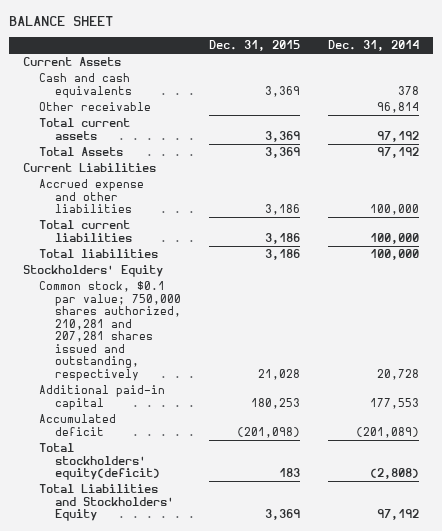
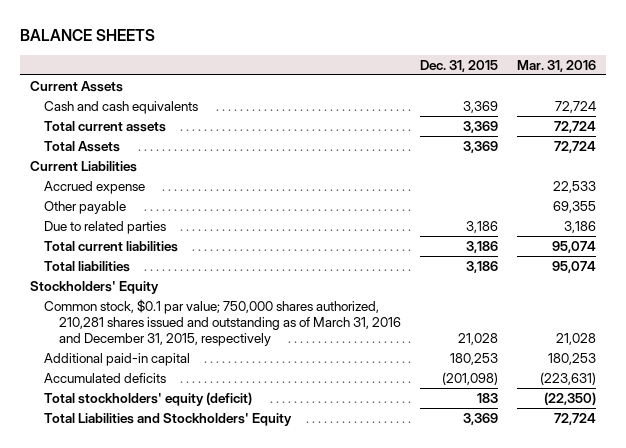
- BALANCE SHEET
+ BALANCE SHEETS
- | Dec. 31, 2015 | Dec. 31, 2014
+ | Dec. 31, 2015 | Mar. 31, 2016
- Other receivable | | 96,814
- Accrued expense and other liabilities | 3,186 | 100,000
+ Accrued expense | | 22,533
+ Other payable | | 69,355
+ Due to related parties | 3,186 | 3,186
- Common stock, $0.1 par value; 750,000 shares authorized, 210,281 and 207,281 shares issued and outstanding, respectively | 21,028 | 20,728
+ Common stock, $0.1 par value; 750,000 shares authorized, 210,281 shares issued and outstanding as of March 31, 2016 and December 31, 2015, respectively | 21,028 | 21,028
- Accumulated deficit | (201,098) | (201,089)
- Total stockholders' equity(deficit) | 183 | (2,808)
+ Accumulated deficits | (201,098) | (223,631)
+ Total stockholders' equity (deficit) | 183 | (22,350)

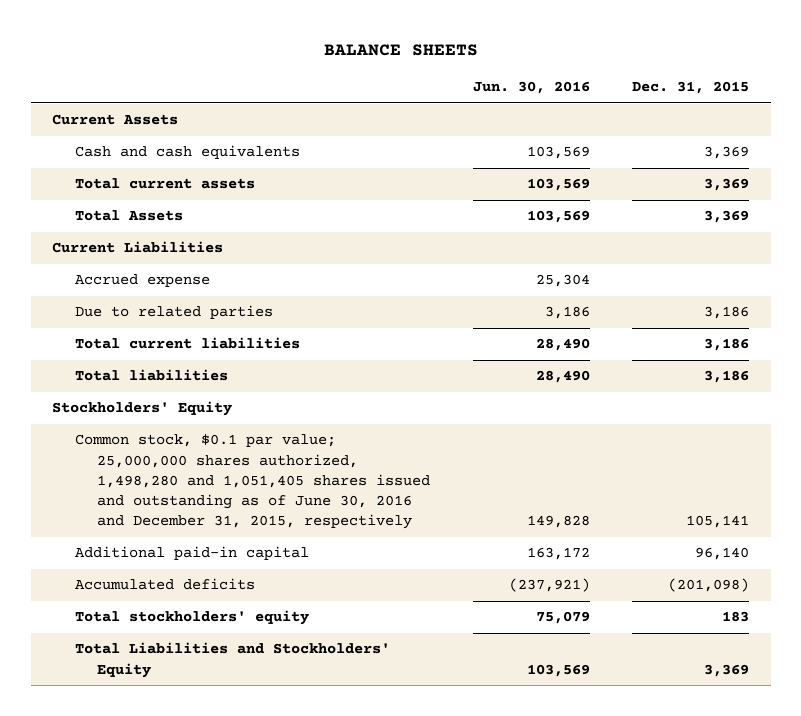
- | Dec. 31, 2015 | Mar. 31, 2016
+ | Jun. 30, 2016 | Dec. 31, 2015
- Other payable | | 69,355
- Common stock, $0.1 par value; 750,000 shares authorized, 210,281 shares issued and outstanding as of March 31, 2016 and December 31, 2015, respectively | 21,028 | 21,028
- Additional paid-in capital | 180,253 | 180,253
+ Common stock, $0.1 par value; 25,000,000 shares authorized, 1,498,280 and 1,051,405 shares issued and outstanding as of June 30, 2016 and December 31, 2015, respectively | 149,828 | 105,141
+ Additional paid-in capital | 163,172 | 96,140
- Total stockholders' equity (deficit) | 183 | (22,350)
+ Total stockholders' equity | 75,079 | 183

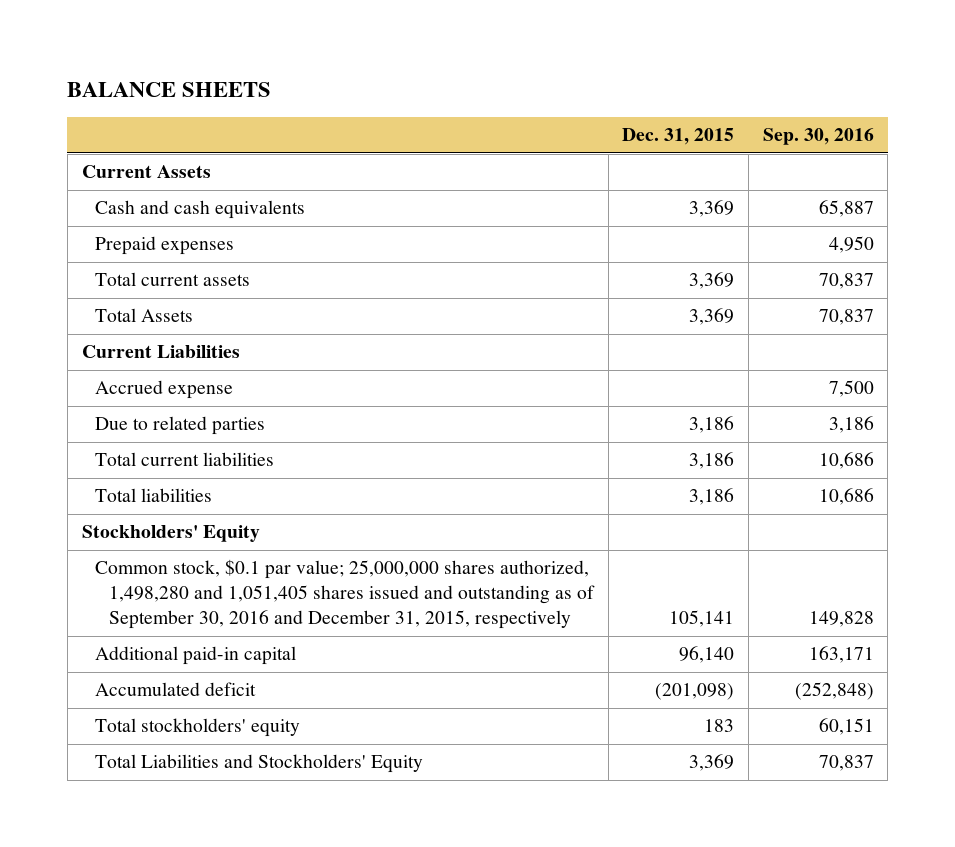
- | Jun. 30, 2016 | Dec. 31, 2015
+ | Dec. 31, 2015 | Sep. 30, 2016
+ Prepaid expenses | | 4,950
- Common stock, $0.1 par value; 25,000,000 shares authorized, 1,498,280 and 1,051,405 shares issued and outstanding as of June 30, 2016 and December 31, 2015, respectively | 149,828 | 105,141
+ Common stock, $0.1 par value; 25,000,000 shares authorized, 1,498,280 and 1,051,405 shares issued and outstanding as of September 30, 2016 and December 31, 2015, respectively | 105,141 | 149,828
- Accumulated deficits | (237,921) | (201,098)
+ Accumulated deficit | (201,098) | (252,848)

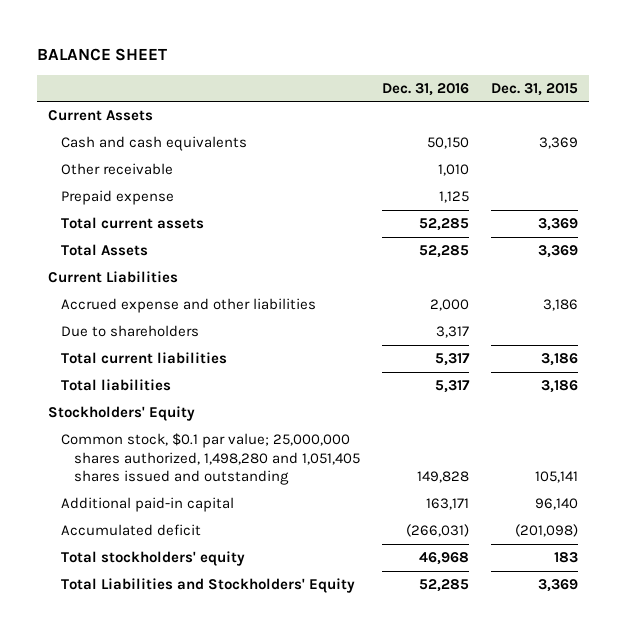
- BALANCE SHEETS
+ BALANCE SHEET
- | Dec. 31, 2015 | Sep. 30, 2016
+ | Dec. 31, 2016 | Dec. 31, 2015
- Prepaid expenses | | 4,950
+ Other receivable | 1,010 |
+ Prepaid expense | 1,125 |
- Accrued expense | | 7,500
- Due to related parties | 3,186 | 3,186
+ Accrued expense and other liabilities | 2,000 | 3,186
+ Due to shareholders | 3,317 |
- Common stock, $0.1 par value; 25,000,000 shares authorized, 1,498,280 and 1,051,405 shares issued and outstanding as of September 30, 2016 and December 31, 2015, respectively | 105,141 | 149,828
+ Common stock, $0.1 par value; 25,000,000 shares authorized, 1,498,280 and 1,051,405 shares issued and outstanding | 149,828 | 105,141

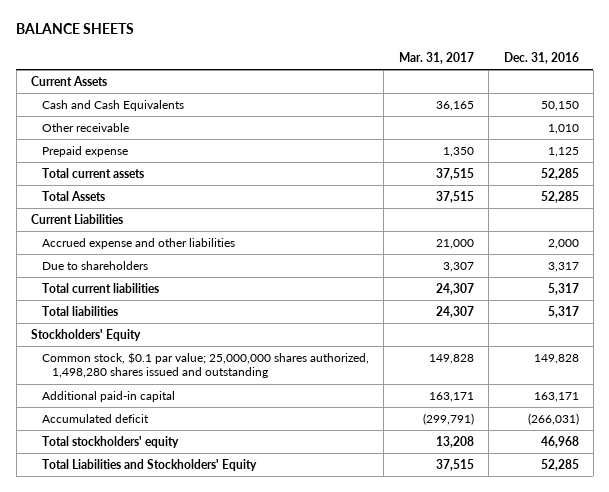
- BALANCE SHEET
+ BALANCE SHEETS
- | Dec. 31, 2016 | Dec. 31, 2015
+ | Mar. 31, 2017 | Dec. 31, 2016
- Cash and cash equivalents | 50,150 | 3,369
+ Cash and Cash Equivalents | 36,165 | 50,150
- Common stock, $0.1 par value; 25,000,000 shares authorized, 1,498,280 and 1,051,405 shares issued and outstanding | 149,828 | 105,141
+ Common stock, $0.1 par value; 25,000,000 shares authorized, 1,498,280 shares issued and outstanding | 149,828 | 149,828

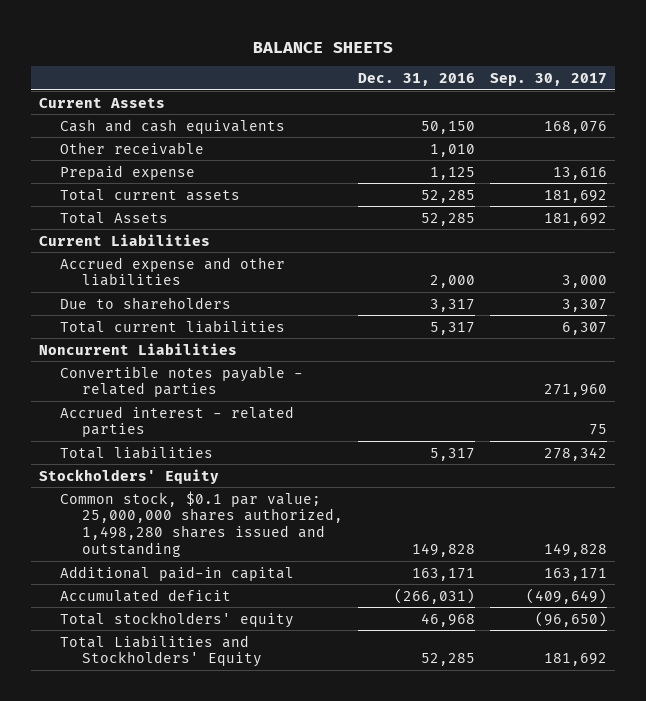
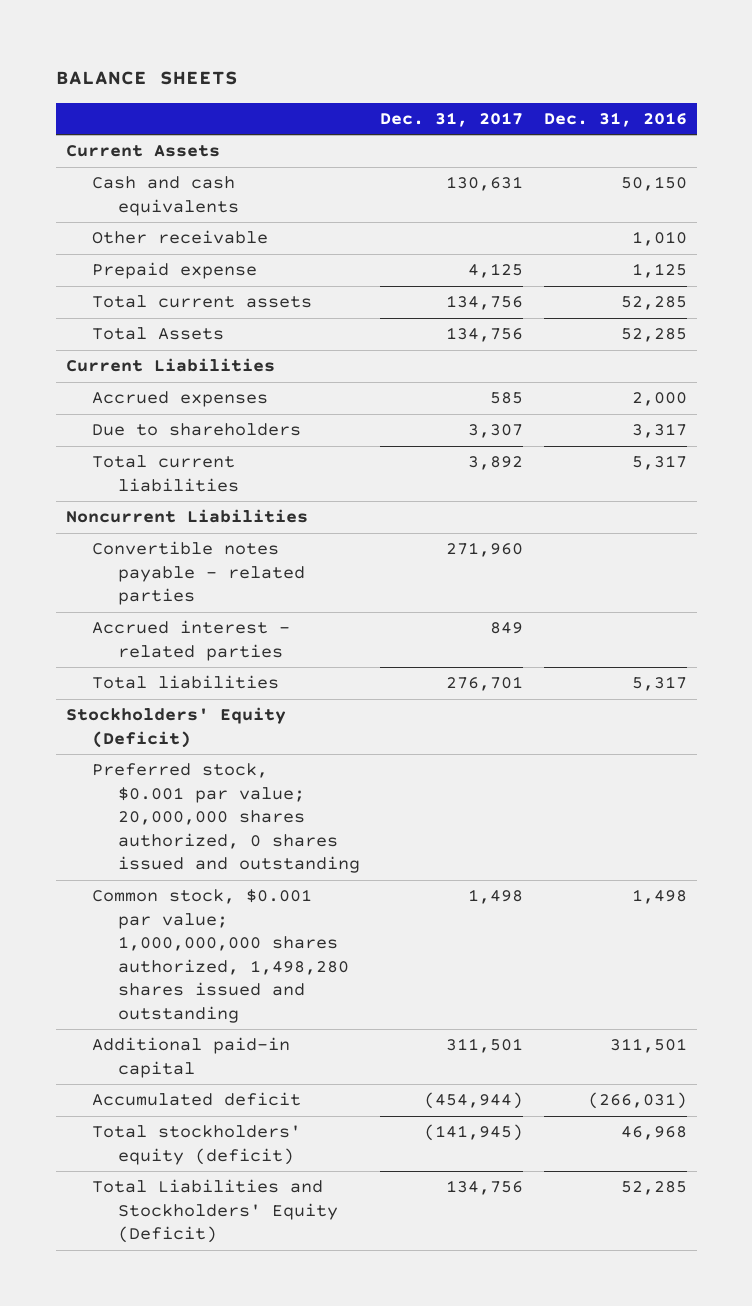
- | Dec. 31, 2016 | Sep. 30, 2017
+ | Dec. 31, 2017 | Dec. 31, 2016
- Accrued expense and other liabilities | 2,000 | 3,000
+ Accrued expenses | 585 | 2,000
- Stockholders' Equity
- Common stock, $0.1 par value; 25,000,000 shares authorized, 1,498,280 shares issued and outstanding | 149,828 | 149,828
- Additional paid-in capital | 163,171 | 163,171
+ Stockholders' Equity (Deficit)
+ Preferred stock, $0.001 par value; 20,000,000 shares authorized, 0 shares issued and outstanding
+ Common stock, $0.001 par value; 1,000,000,000 shares authorized, 1,498,280 shares issued and outstanding | 1,498 | 1,498
+ Additional paid-in capital | 311,501 | 311,501
- Total stockholders' equity | 46,968 | (96,650)
- Total Liabilities and Stockholders' Equity | 52,285 | 181,692
+ Total stockholders' equity (deficit) | (141,945) | 46,968
+ Total Liabilities and Stockholders' Equity (Deficit) | 134,756 | 52,285

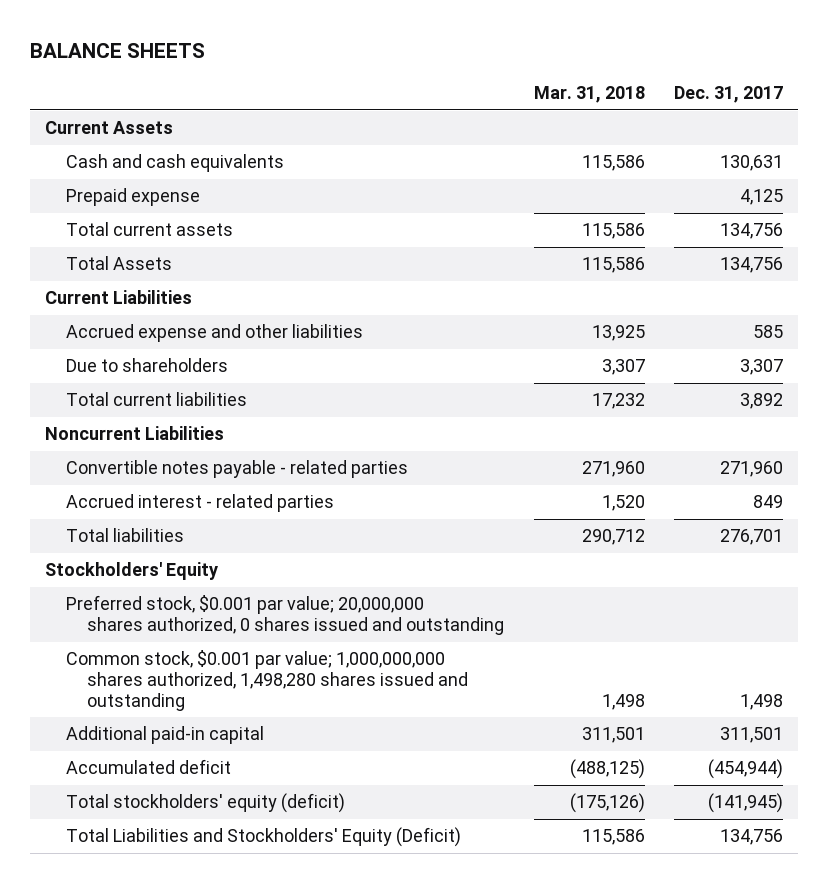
- | Dec. 31, 2017 | Dec. 31, 2016
+ | Mar. 31, 2018 | Dec. 31, 2017
- Other receivable | | 1,010
- Accrued expenses | 585 | 2,000
+ Accrued expense and other liabilities | 13,925 | 585
- Stockholders' Equity (Deficit)
+ Stockholders' Equity

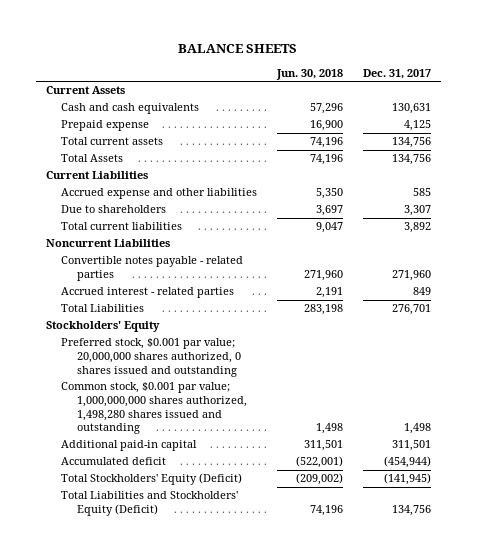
- | Mar. 31, 2018 | Dec. 31, 2017
+ | Jun. 30, 2018 | Dec. 31, 2017
- Total liabilities | 290,712 | 276,701
+ Total Liabilities | 283,198 | 276,701
- Total stockholders' equity (deficit) | (175,126) | (141,945)
+ Total Stockholders' Equity (Deficit) | (209,002) | (141,945)

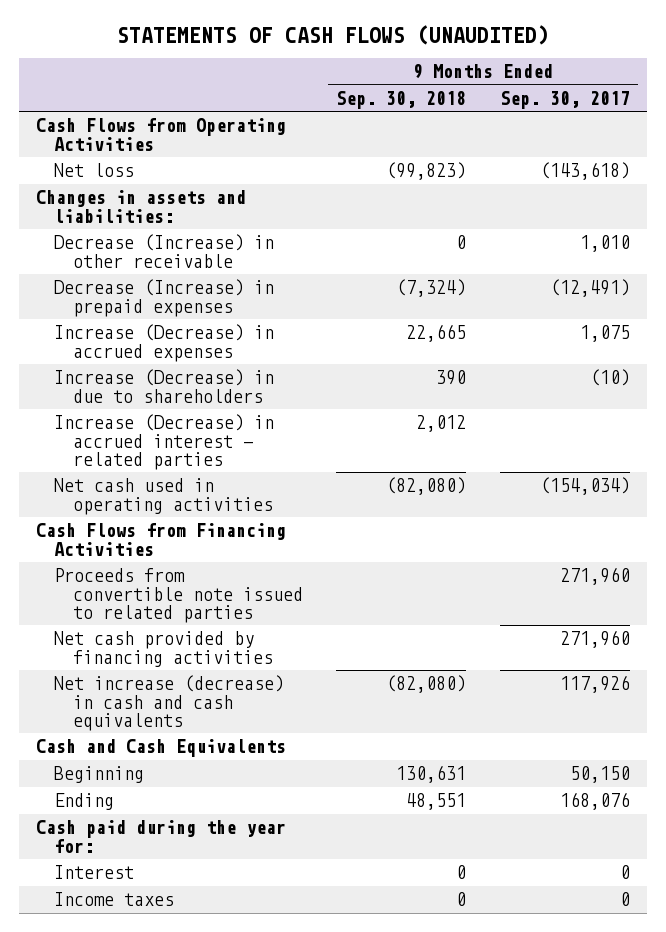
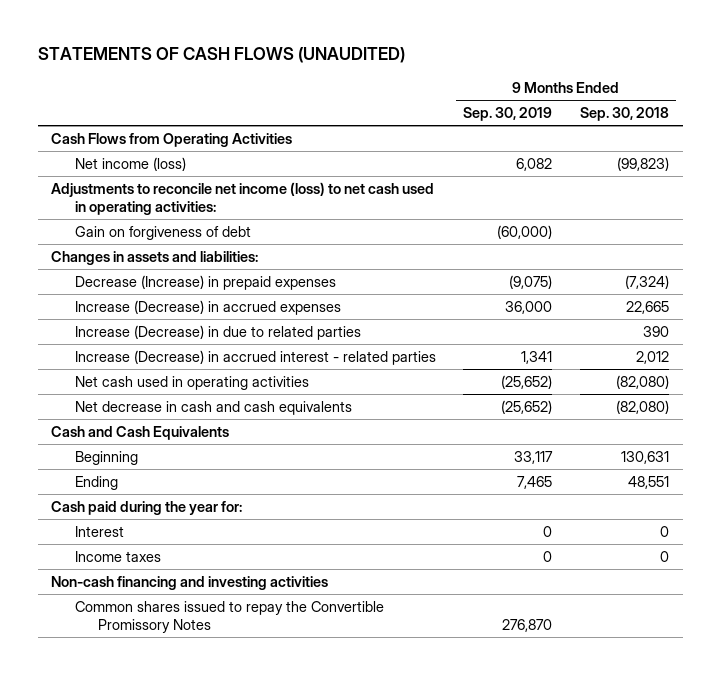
- | 9 Months Ended Sep. 30, 2018 | 9 Months Ended Sep. 30, 2017
+ | 9 Months Ended Sep. 30, 2019 | 9 Months Ended Sep. 30, 2018
- Net loss | (99,823) | (143,618)
+ Net income (loss) | 6,082 | (99,823)
+ Adjustments to reconcile net income (loss) to net cash used in operating activities:
+ Gain on forgiveness of debt | (60,000) |
- Decrease (Increase) in other receivable | 0 | 1,010
- Increase (Decrease) in due to shareholders | 390 | (10)
+ Increase (Decrease) in due to related parties | | 390
- Cash Flows from Financing Activities
- Proceeds from convertible note issued to related parties | | 271,960
- Net cash provided by financing activities | | 271,960
- Net increase (decrease) in cash and cash equivalents | (82,080) | 117,926
+ Net decrease in cash and cash equivalents | (25,652) | (82,080)
+ Non-cash financing and investing activities
+ Common shares issued to repay the Convertible Promissory Notes | 276,870 |

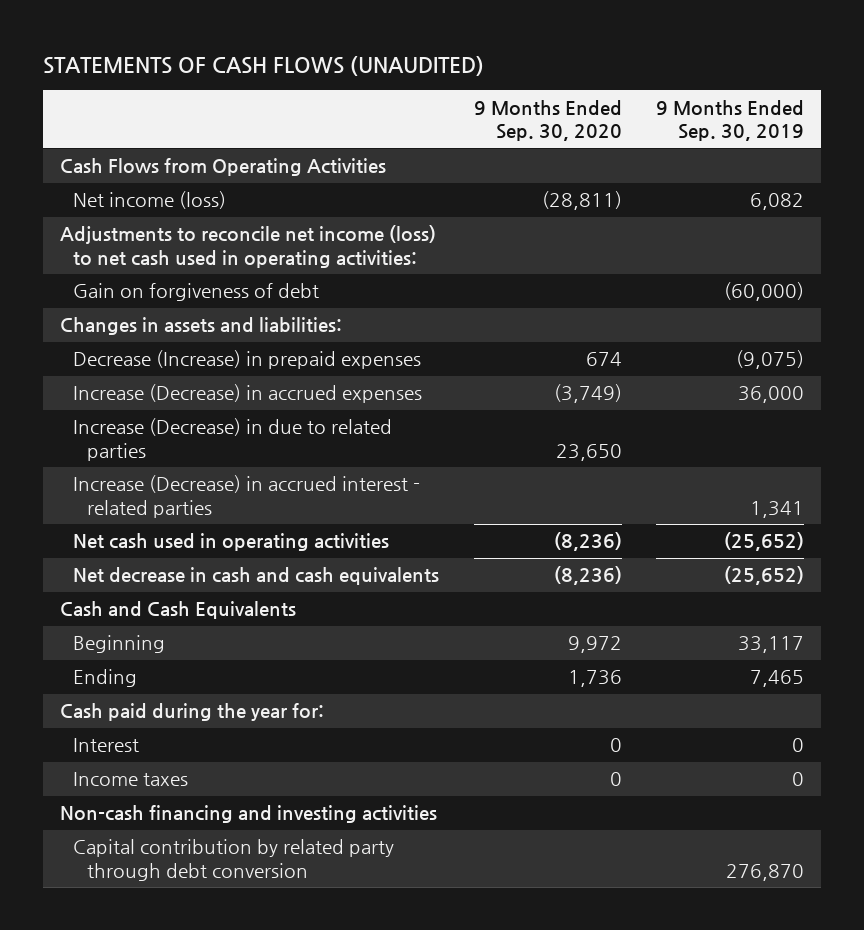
- | 9 Months Ended Sep. 30, 2019 | 9 Months Ended Sep. 30, 2018
+ | 9 Months Ended Sep. 30, 2020 | 9 Months Ended Sep. 30, 2019
- Common shares issued to repay the Convertible Promissory Notes | 276,870 |
+ Capital contribution by related party through debt conversion | | 276,870

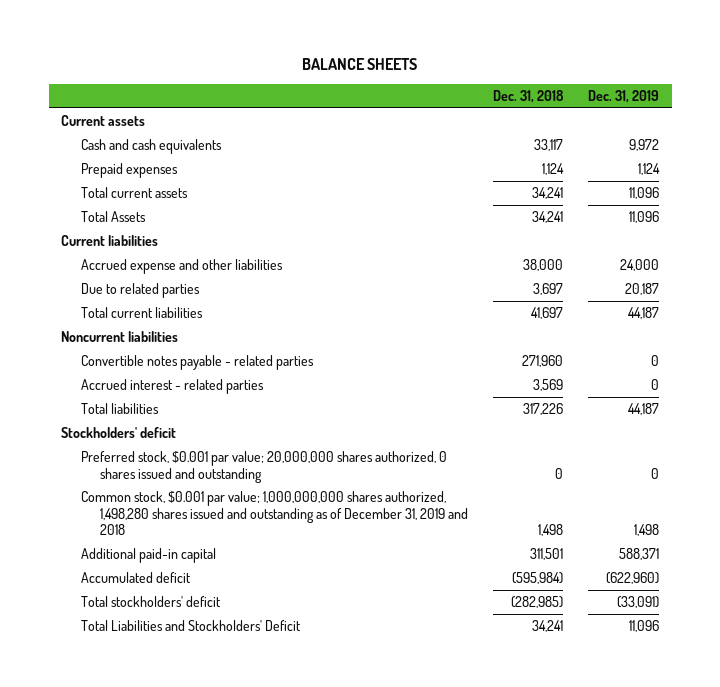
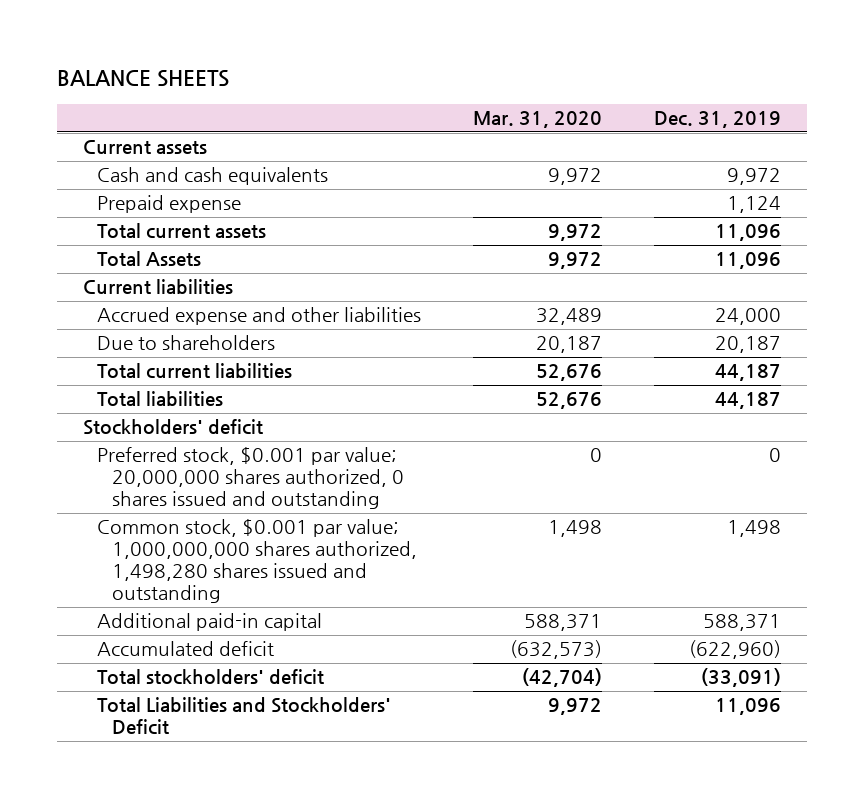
- | Dec. 31, 2018 | Dec. 31, 2019
+ | Mar. 31, 2020 | Dec. 31, 2019
- Prepaid expenses | 1,124 | 1,124
+ Prepaid expense | | 1,124
- Due to related parties | 3,697 | 20,187
+ Due to shareholders | 20,187 | 20,187
- Noncurrent liabilities
- Convertible notes payable - related parties | 271,960 | 0
- Accrued interest - related parties | 3,569 | 0
- Common stock, $0.001 par value; 1,000,000,000 shares authorized, 1,498,280 shares issued and outstanding as of December 31, 2019 and 2018 | 1,498 | 1,498
+ Common stock, $0.001 par value; 1,000,000,000 shares authorized, 1,498,280 shares issued and outstanding | 1,498 | 1,498

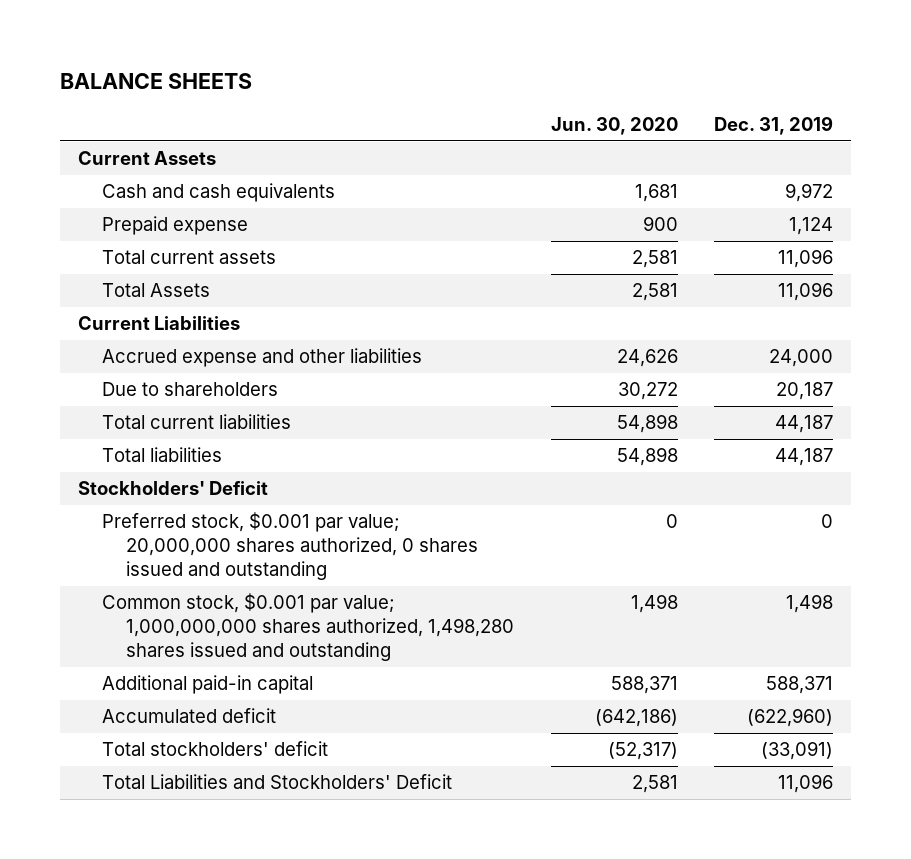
- | Mar. 31, 2020 | Dec. 31, 2019
+ | Jun. 30, 2020 | Dec. 31, 2019
- Current assets
+ Current Assets
- Current liabilities
+ Current Liabilities
- Stockholders' deficit
+ Stockholders' Deficit

